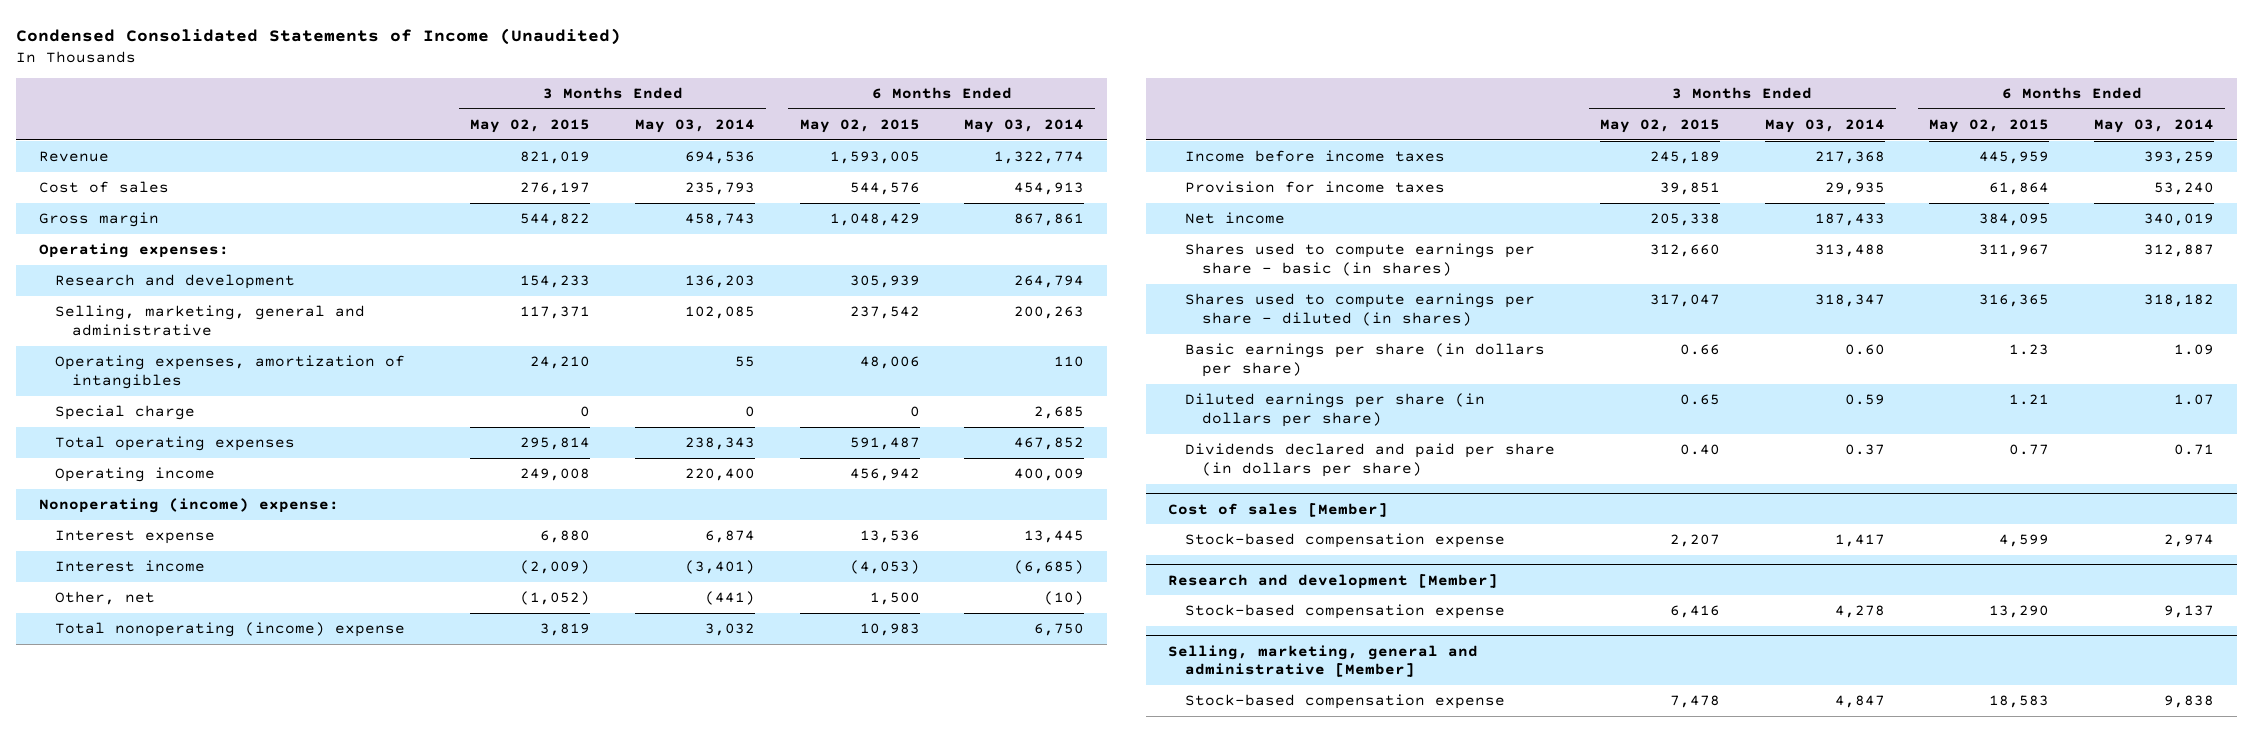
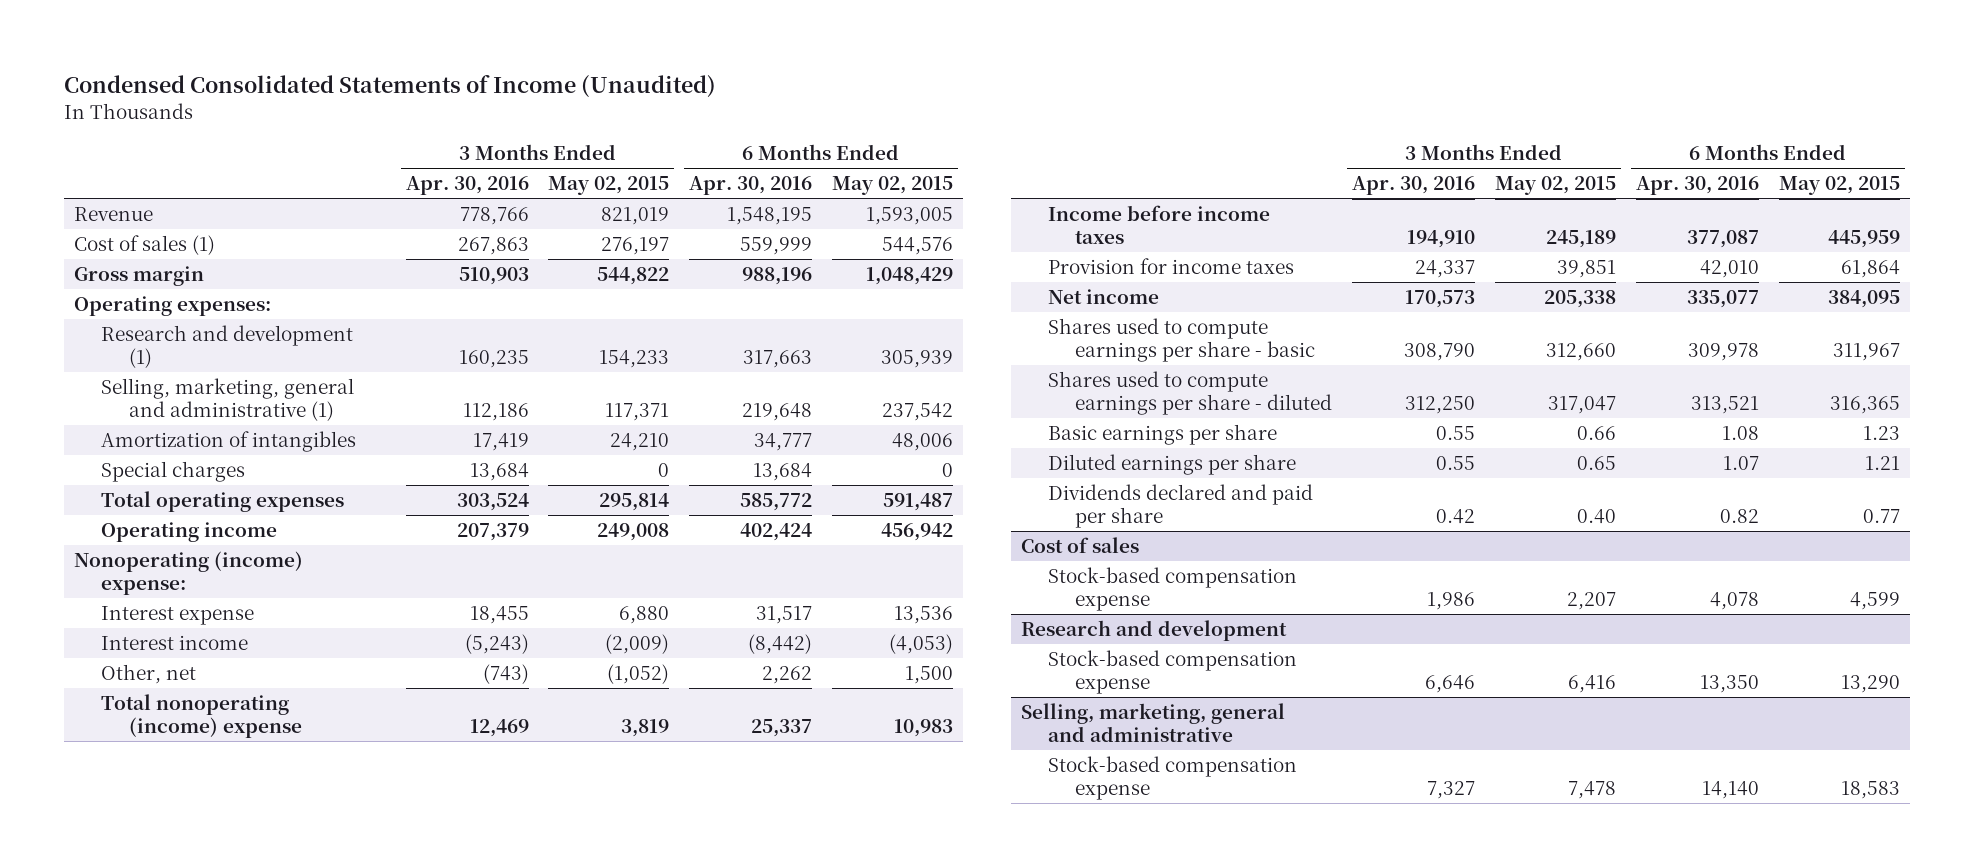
- | 3 Months Ended May 02, 2015 | 3 Months Ended May 03, 2014 | 6 Months Ended May 02, 2015 | 6 Months Ended May 03, 2014
+ | 3 Months Ended Apr. 30, 2016 | 3 Months Ended May 02, 2015 | 6 Months Ended Apr. 30, 2016 | 6 Months Ended May 02, 2015
- Cost of sales | 276,197 | 235,793 | 544,576 | 454,913
+ Cost of sales (1) | 267,863 | 276,197 | 559,999 | 544,576
- Research and development | 154,233 | 136,203 | 305,939 | 264,794
- Selling, marketing, general and administrative | 117,371 | 102,085 | 237,542 | 200,263
- Operating expenses, amortization of intangibles | 24,210 | 55 | 48,006 | 110
- Special charge | 0 | 0 | 0 | 2,685
+ Research and development (1) | 160,235 | 154,233 | 317,663 | 305,939
+ Selling, marketing, general and administrative (1) | 112,186 | 117,371 | 219,648 | 237,542
+ Amortization of intangibles | 17,419 | 24,210 | 34,777 | 48,006
+ Special charges | 13,684 | 0 | 13,684 | 0
- Shares used to compute earnings per share - basic (in shares) | 312,660 | 313,488 | 311,967 | 312,887
- Shares used to compute earnings per share - diluted (in shares) | 317,047 | 318,347 | 316,365 | 318,182
- Basic earnings per share (in dollars per share) | 0.66 | 0.60 | 1.23 | 1.09
- Diluted earnings per share (in dollars per share) | 0.65 | 0.59 | 1.21 | 1.07
- Dividends declared and paid per share (in dollars per share) | 0.40 | 0.37 | 0.77 | 0.71
- Cost of sales [Member]
+ Shares used to compute earnings per share - basic | 308,790 | 312,660 | 309,978 | 311,967
+ Shares used to compute earnings per share - diluted | 312,250 | 317,047 | 313,521 | 316,365
+ Basic earnings per share | 0.55 | 0.66 | 1.08 | 1.23
+ Diluted earnings per share | 0.55 | 0.65 | 1.07 | 1.21
+ Dividends declared and paid per share | 0.42 | 0.40 | 0.82 | 0.77
+ Cost of sales
- Research and development [Member]
+ Research and development
- Selling, marketing, general and administrative [Member]
+ Selling, marketing, general and administrative

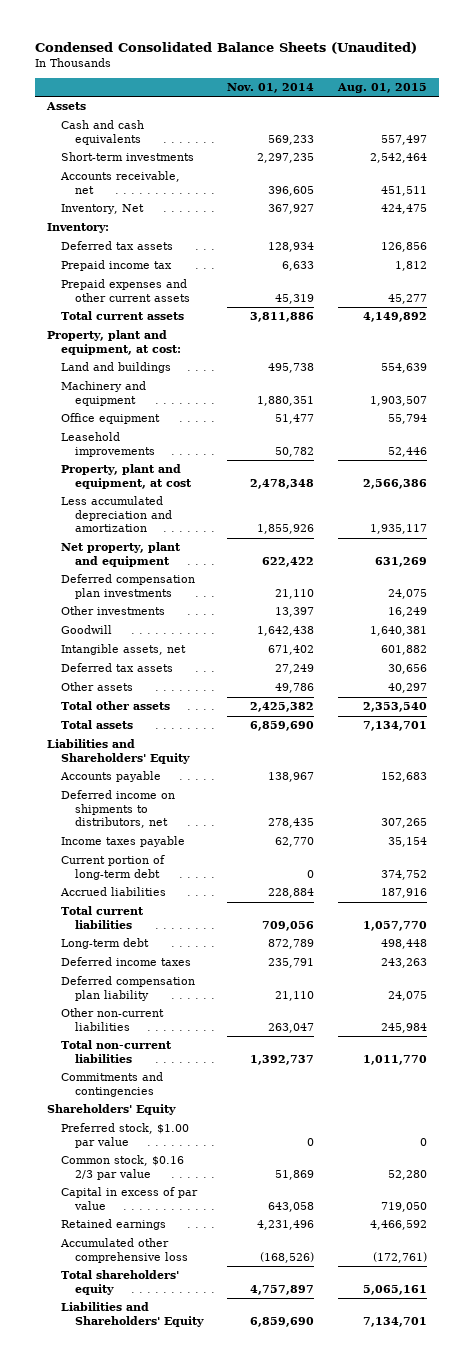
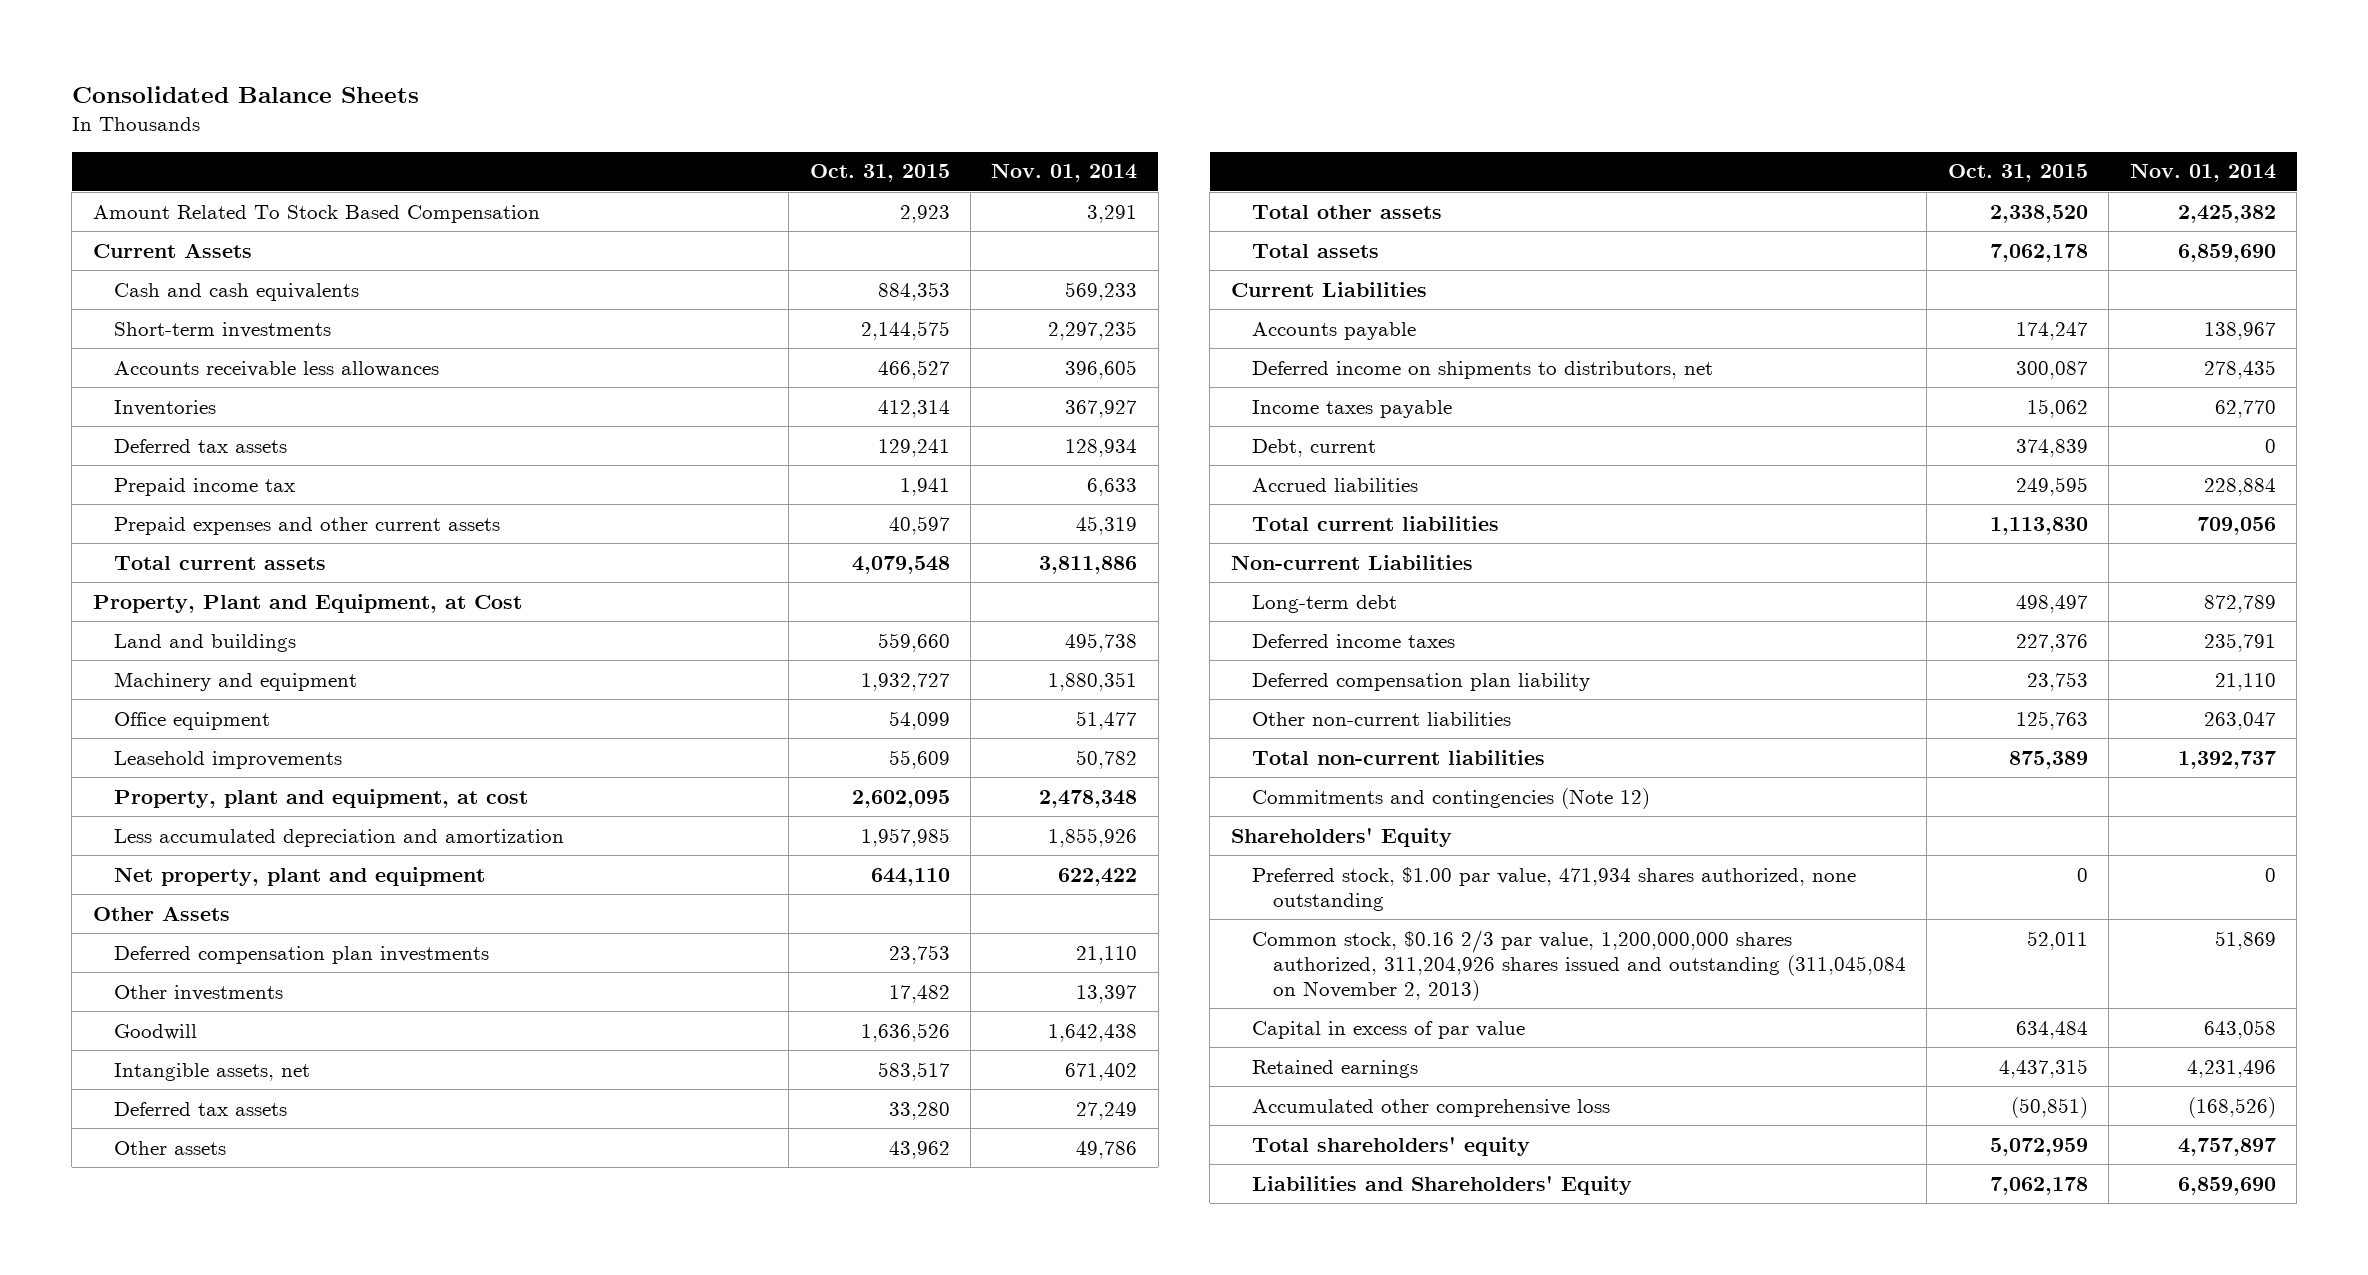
- Condensed Consolidated Balance Sheets (Unaudited)
+ Consolidated Balance Sheets
- | Nov. 01, 2014 | Aug. 01, 2015
+ | Oct. 31, 2015 | Nov. 01, 2014
- Assets
+ Amount Related To Stock Based Compensation | 2,923 | 3,291
+ Current Assets
- Accounts receivable, net | 396,605 | 451,511
- Inventory, Net | 367,927 | 424,475
- Inventory:
+ Accounts receivable less allowances | 466,527 | 396,605
+ Inventories | 412,314 | 367,927
- Property, plant and equipment, at cost:
+ Property, Plant and Equipment, at Cost
+ Other Assets
- Liabilities and Shareholders' Equity
+ Current Liabilities
- Current portion of long-term debt | 0 | 374,752
+ Debt, current | 374,839 | 0
+ Non-current Liabilities
- Commitments and contingencies
+ Commitments and contingencies (Note 12)
- Preferred stock, $1.00 par value | 0 | 0
- Common stock, $0.16 2/3 par value | 51,869 | 52,280
+ Preferred stock, $1.00 par value, 471,934 shares authorized, none outstanding | 0 | 0
+ Common stock, $0.16 2/3 par value, 1,200,000,000 shares authorized, 311,204,926 shares issued and outstanding (311,045,084 on November 2, 2013) | 52,011 | 51,869

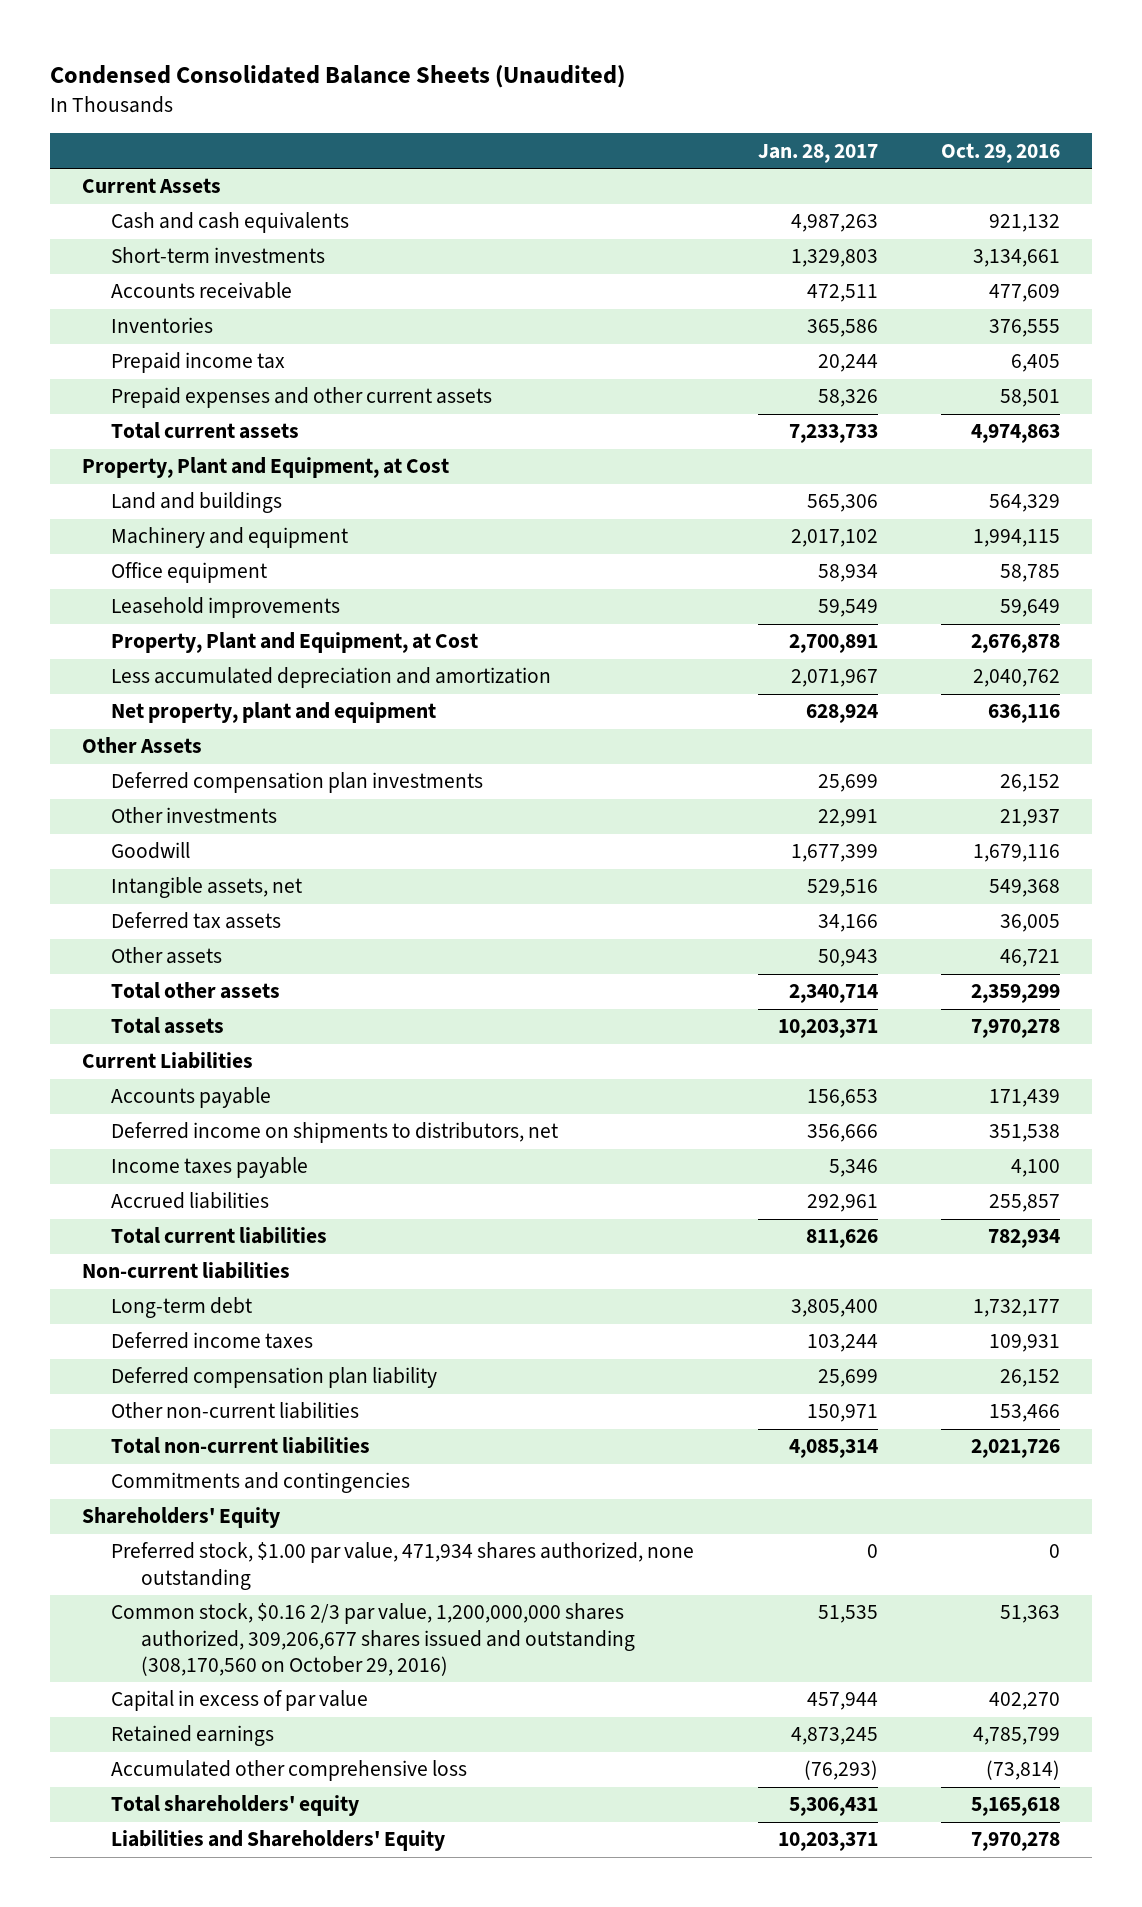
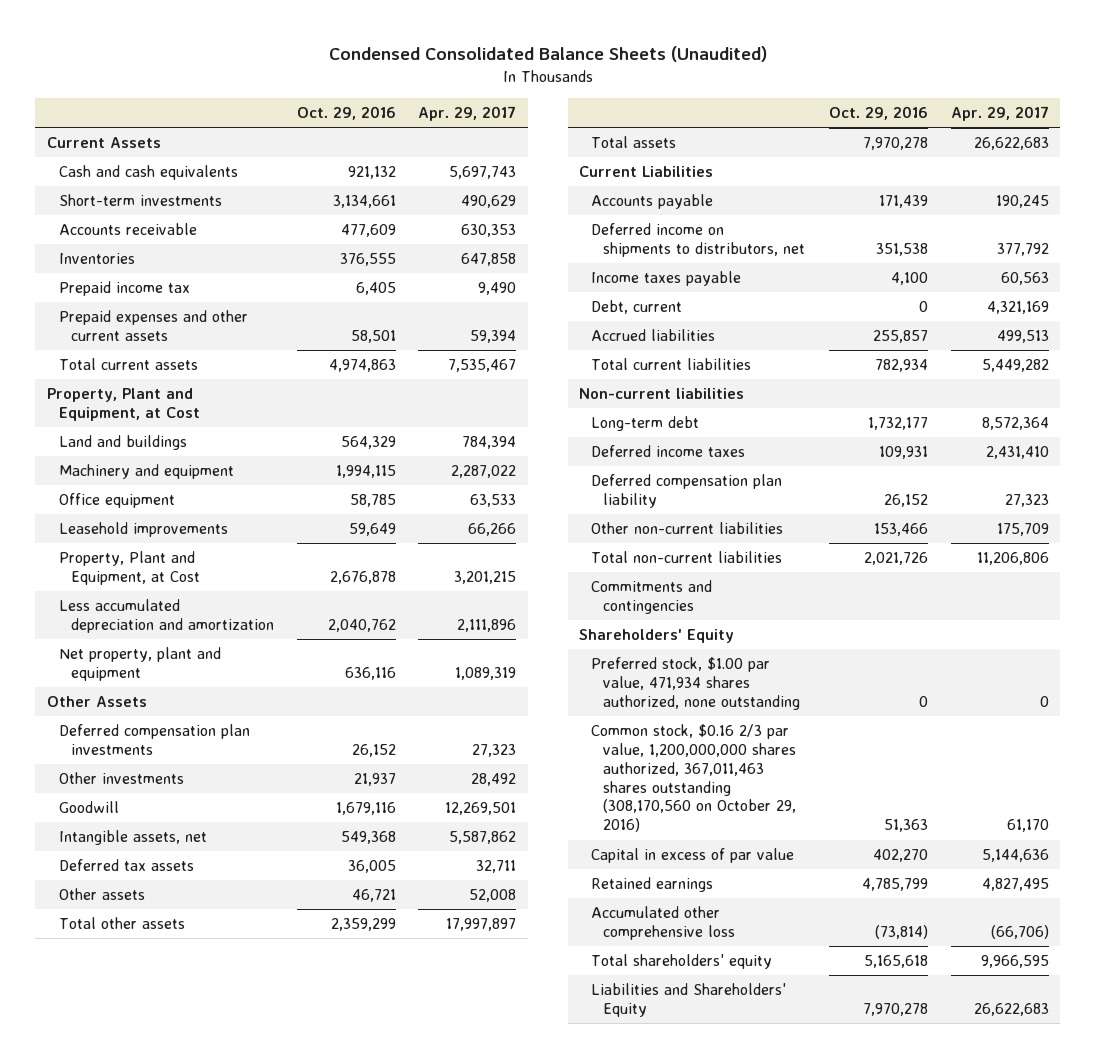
- | Jan. 28, 2017 | Oct. 29, 2016
+ | Oct. 29, 2016 | Apr. 29, 2017
+ Debt, current | 0 | 4,321,169
- Common stock, $0.16 2/3 par value, 1,200,000,000 shares authorized, 309,206,677 shares issued and outstanding (308,170,560 on October 29, 2016) | 51,535 | 51,363
+ Common stock, $0.16 2/3 par value, 1,200,000,000 shares authorized, 367,011,463 shares outstanding (308,170,560 on October 29, 2016) | 51,363 | 61,170

